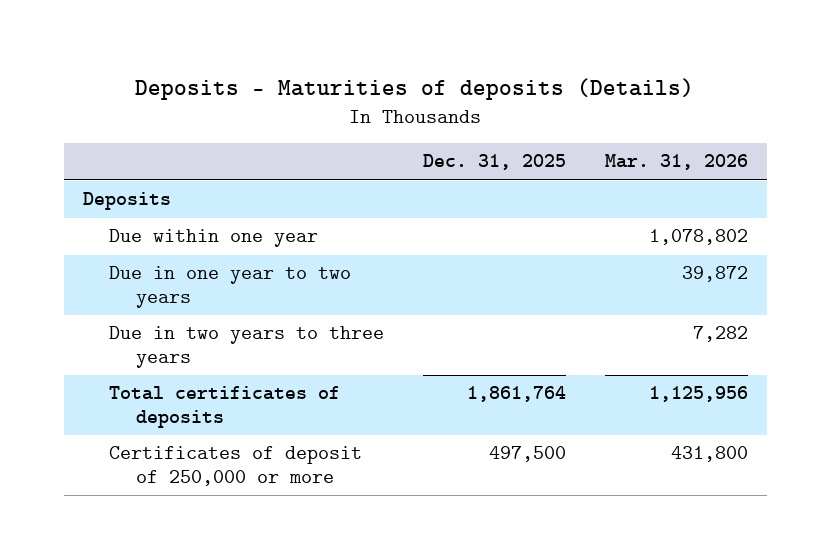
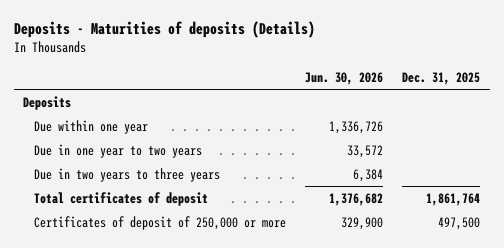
- | Dec. 31, 2025 | Mar. 31, 2026
+ | Jun. 30, 2026 | Dec. 31, 2025
- Total certificates of deposits | 1,861,764 | 1,125,956
+ Total certificates of deposit | 1,376,682 | 1,861,764

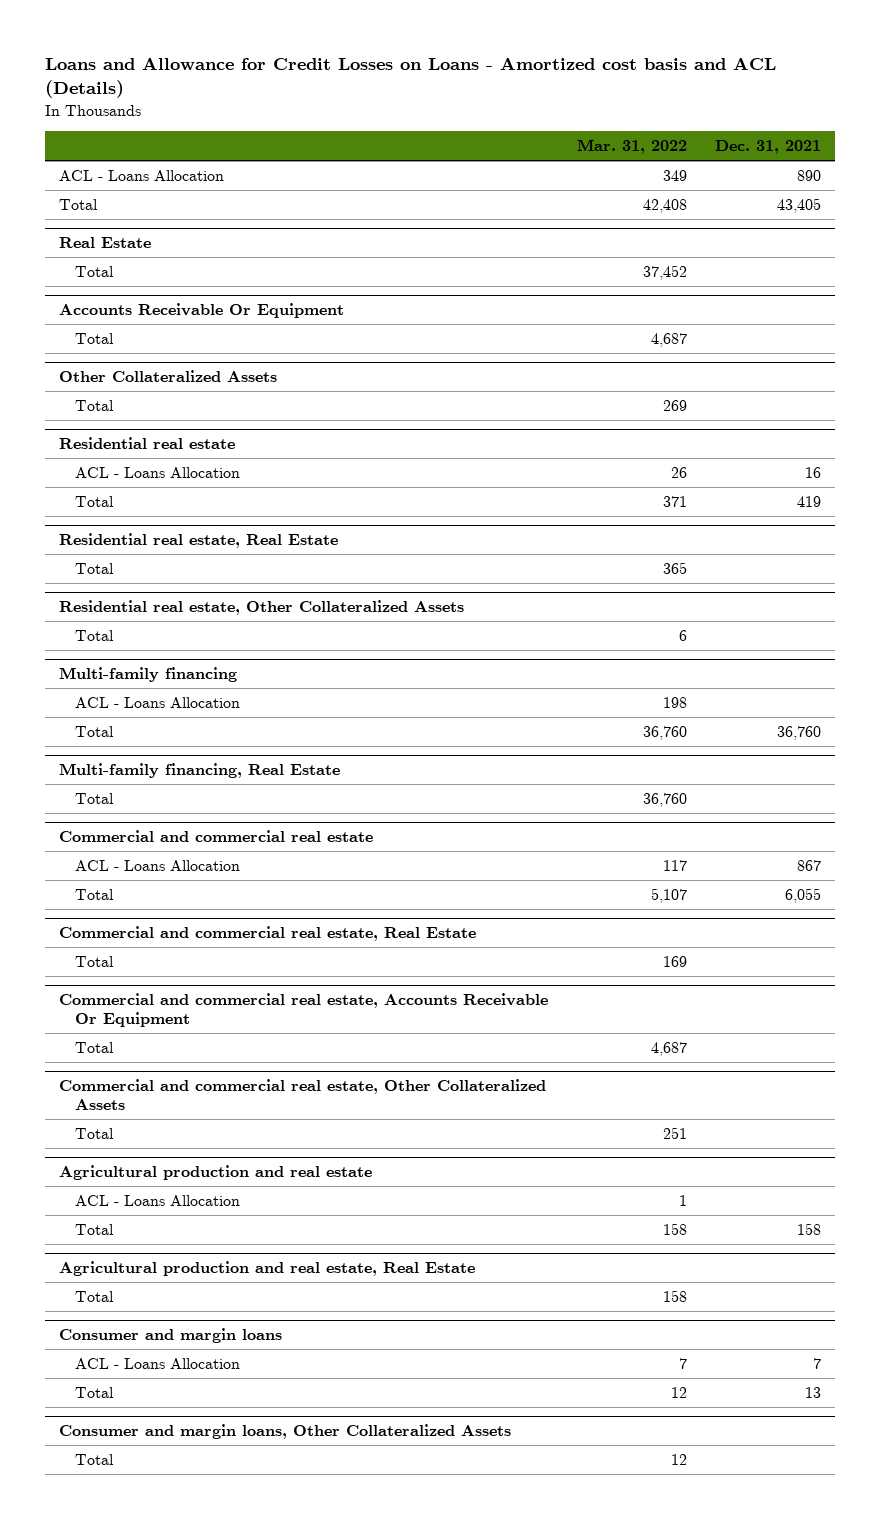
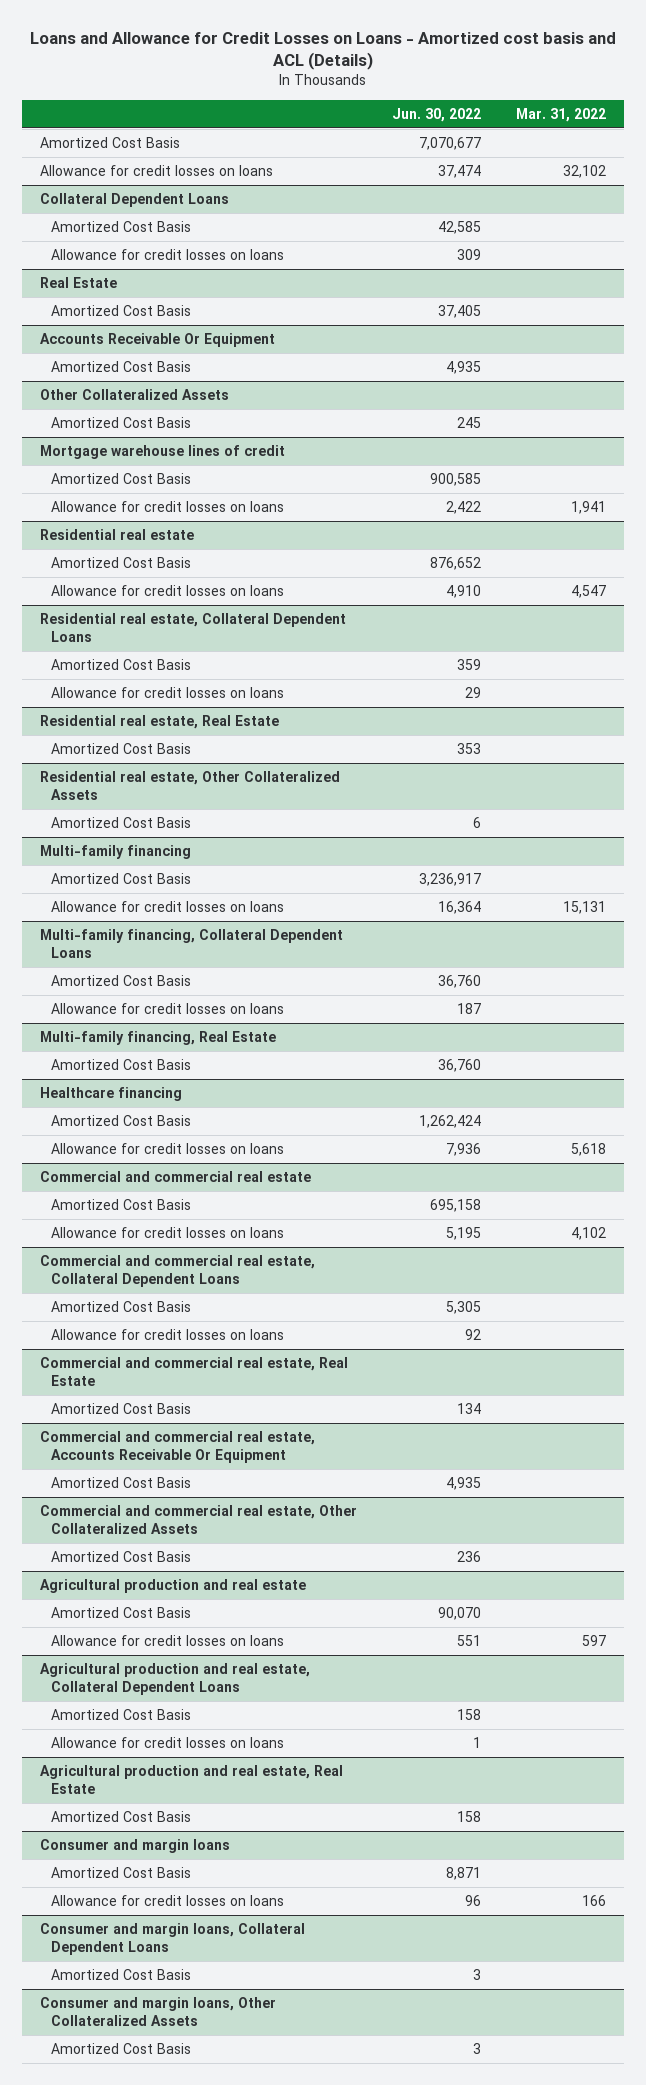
- | Mar. 31, 2022 | Dec. 31, 2021
+ | Jun. 30, 2022 | Mar. 31, 2022
- ACL - Loans Allocation | 349 | 890
- Total | 42,408 | 43,405
+ Amortized Cost Basis | 7,070,677 |
+ Allowance for credit losses on loans | 37,474 | 32,102
+ Collateral Dependent Loans
+ Amortized Cost Basis | 42,585 |
+ Allowance for credit losses on loans | 309 |
@ Real Estate
- Total | 37,452 |
+ Amortized Cost Basis | 37,405 |
@ Accounts Receivable Or Equipment
- Total | 4,687 |
+ Amortized Cost Basis | 4,935 |
@ Other Collateralized Assets
- Total | 269 |
+ Amortized Cost Basis | 245 |
+ Mortgage warehouse lines of credit
+ Amortized Cost Basis | 900,585 |
+ Allowance for credit losses on loans | 2,422 | 1,941
@ Residential real estate
- ACL - Loans Allocation | 26 | 16
- Total | 371 | 419
+ Amortized Cost Basis | 876,652 |
+ Allowance for credit losses on loans | 4,910 | 4,547
+ Residential real estate, Collateral Dependent Loans
+ Amortized Cost Basis | 359 |
+ Allowance for credit losses on loans | 29 |
@ Residential real estate, Real Estate
- Total | 365 |
+ Amortized Cost Basis | 353 |
@ Residential real estate, Other Collateralized Assets
- Total | 6 |
+ Amortized Cost Basis | 6 |
@ Multi-family financing
- ACL - Loans Allocation | 198 |
- Total | 36,760 | 36,760
+ Amortized Cost Basis | 3,236,917 |
+ Allowance for credit losses on loans | 16,364 | 15,131
+ Multi-family financing, Collateral Dependent Loans
+ Amortized Cost Basis | 36,760 |
+ Allowance for credit losses on loans | 187 |
@ Multi-family financing, Real Estate
- Total | 36,760 |
+ Amortized Cost Basis | 36,760 |
+ Healthcare financing
+ Amortized Cost Basis | 1,262,424 |
+ Allowance for credit losses on loans | 7,936 | 5,618
@ Commercial and commercial real estate
- ACL - Loans Allocation | 117 | 867
- Total | 5,107 | 6,055
+ Amortized Cost Basis | 695,158 |
+ Allowance for credit losses on loans | 5,195 | 4,102
+ Commercial and commercial real estate, Collateral Dependent Loans
+ Amortized Cost Basis | 5,305 |
+ Allowance for credit losses on loans | 92 |
@ Commercial and commercial real estate, Real Estate
- Total | 169 |
+ Amortized Cost Basis | 134 |
@ Commercial and commercial real estate, Accounts Receivable Or Equipment
- Total | 4,687 |
+ Amortized Cost Basis | 4,935 |
@ Commercial and commercial real estate, Other Collateralized Assets
- Total | 251 |
+ Amortized Cost Basis | 236 |
@ Agricultural production and real estate
- ACL - Loans Allocation | 1 |
- Total | 158 | 158
+ Amortized Cost Basis | 90,070 |
+ Allowance for credit losses on loans | 551 | 597
+ Agricultural production and real estate, Collateral Dependent Loans
+ Amortized Cost Basis | 158 |
+ Allowance for credit losses on loans | 1 |
@ Agricultural production and real estate, Real Estate
- Total | 158 |
+ Amortized Cost Basis | 158 |
@ Consumer and margin loans
- ACL - Loans Allocation | 7 | 7
- Total | 12 | 13
+ Amortized Cost Basis | 8,871 |
+ Allowance for credit losses on loans | 96 | 166
+ Consumer and margin loans, Collateral Dependent Loans
+ Amortized Cost Basis | 3 |
@ Consumer and margin loans, Other Collateralized Assets
- Total | 12 |
+ Amortized Cost Basis | 3 |

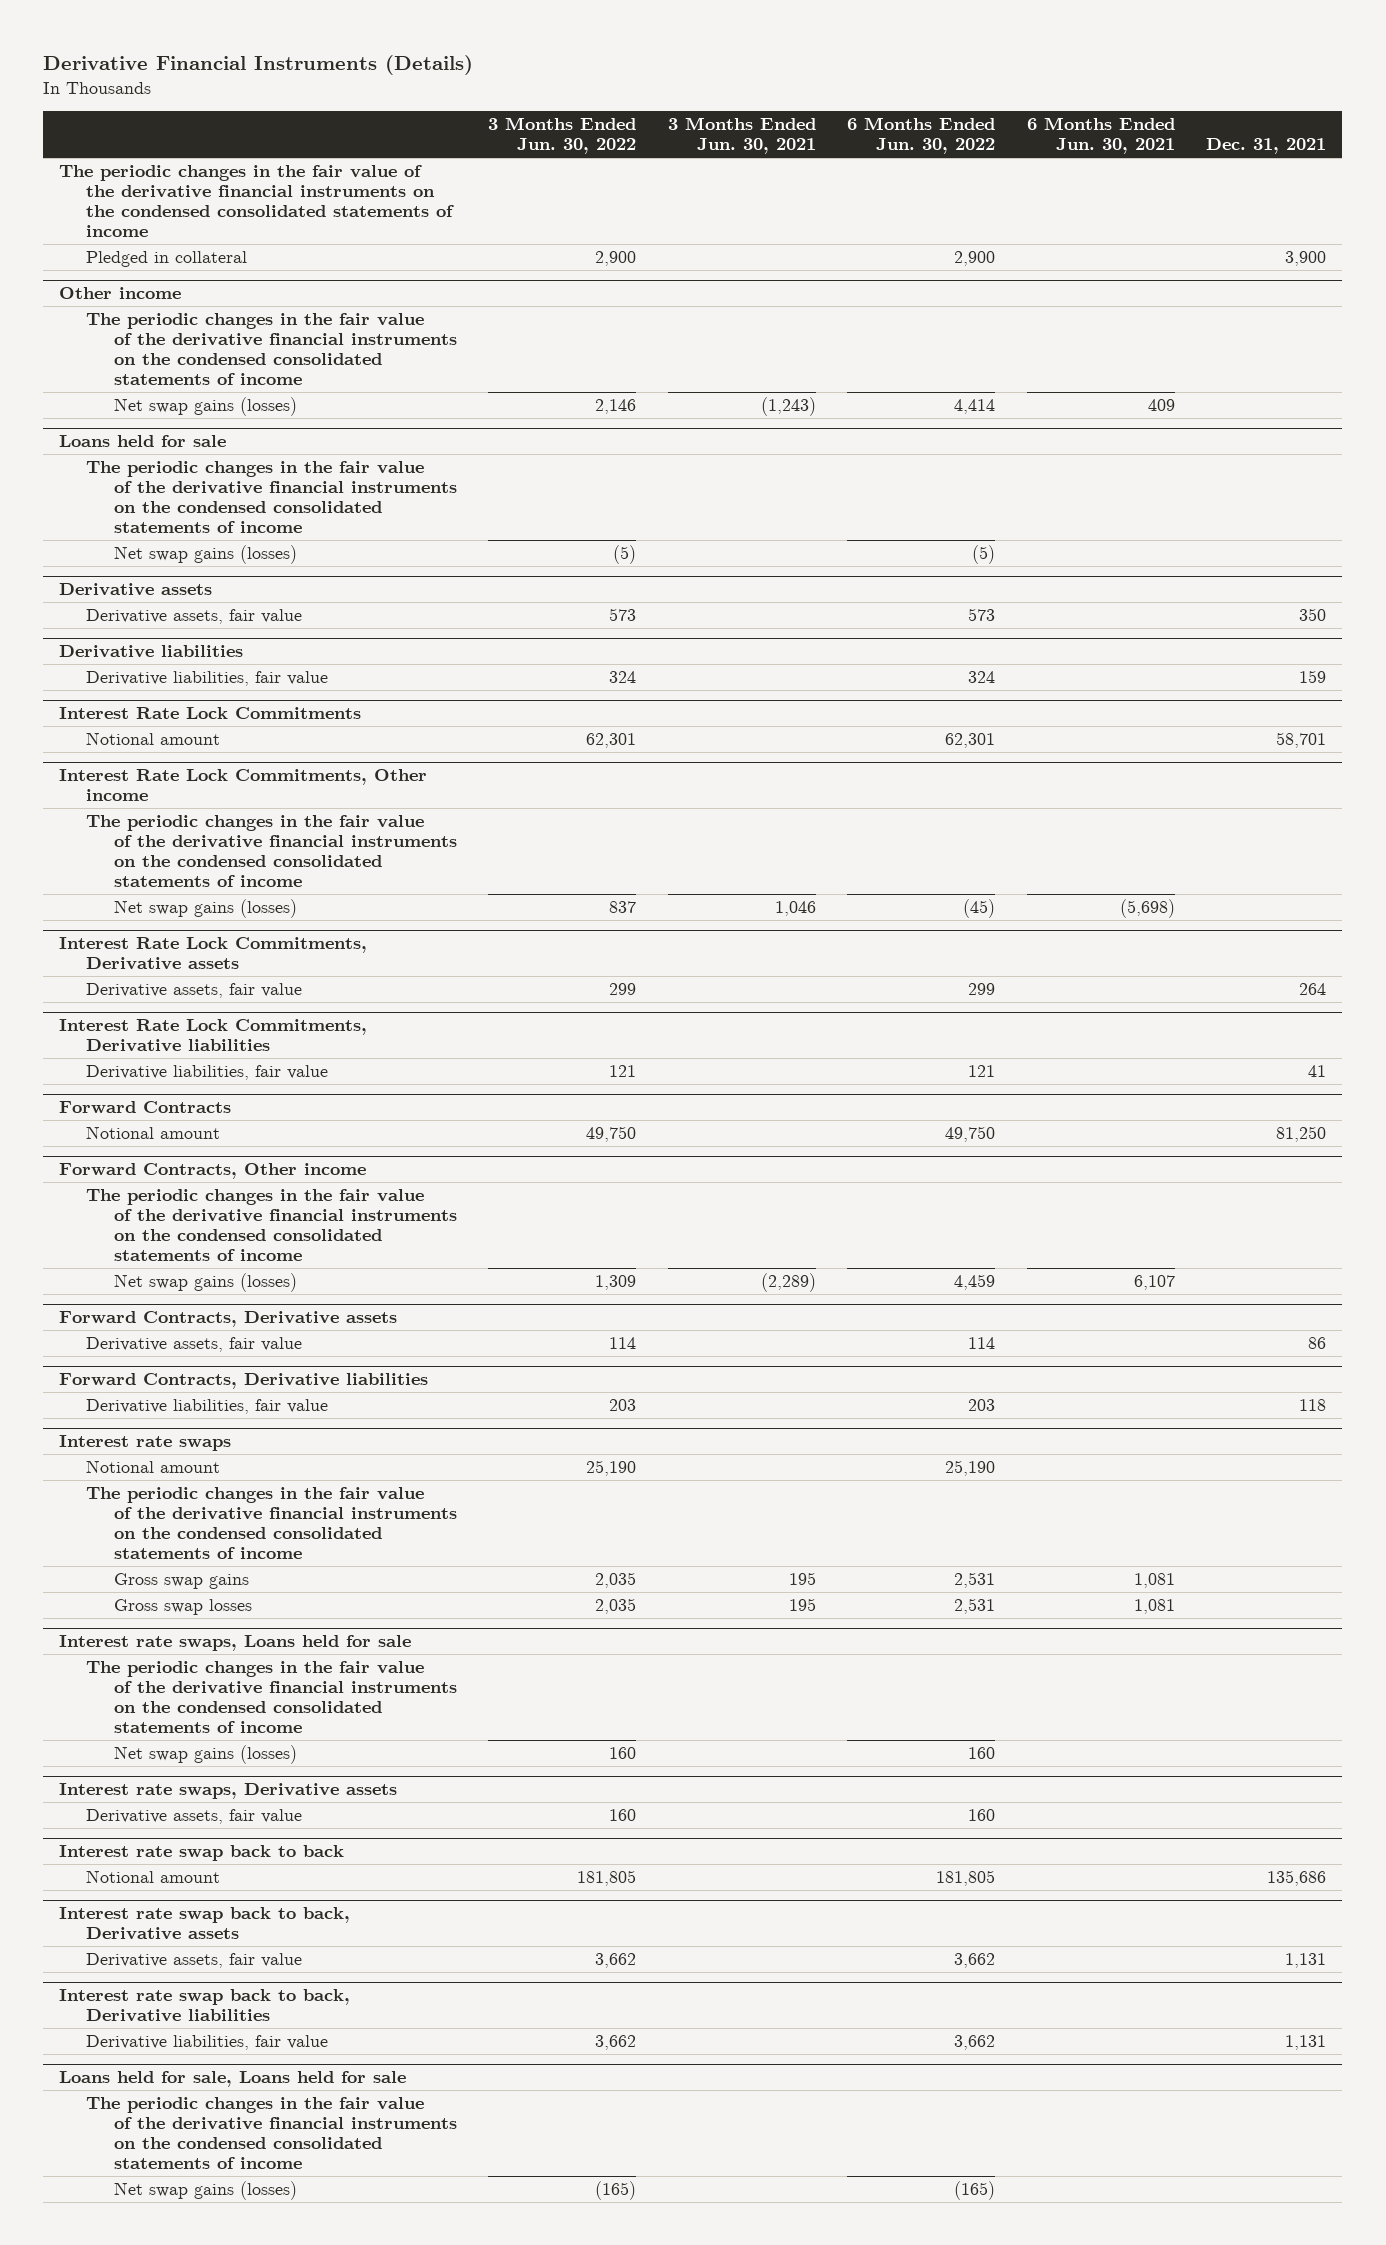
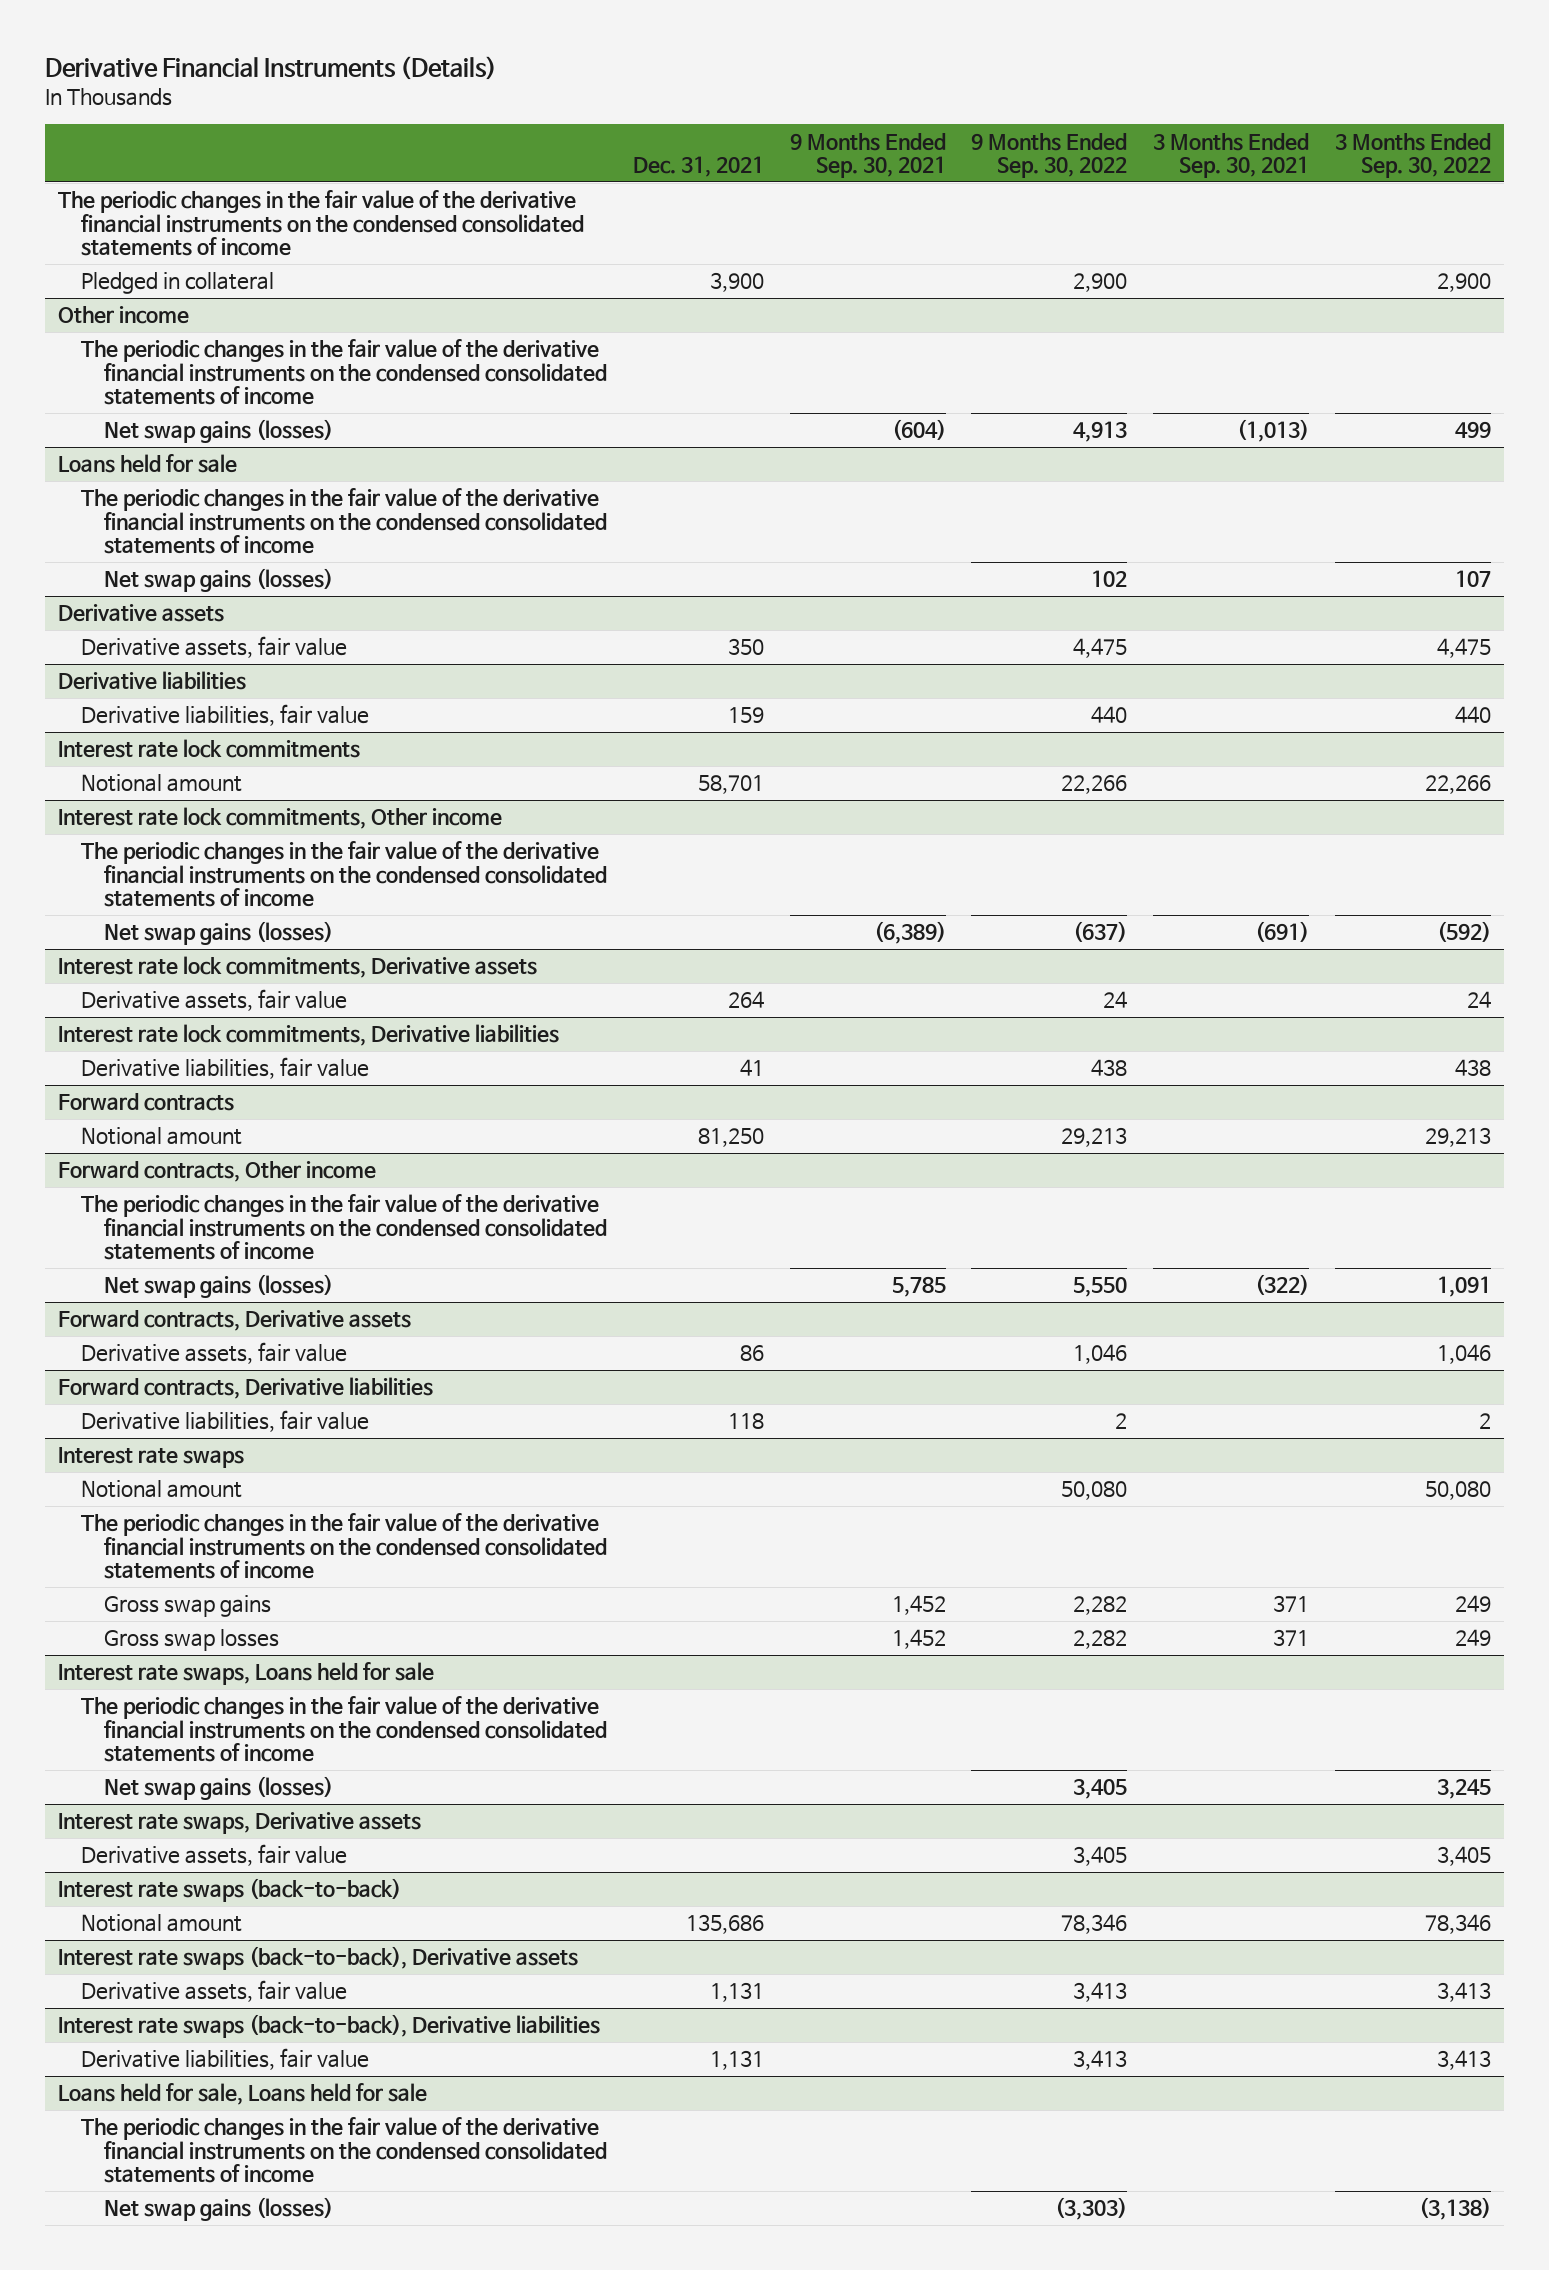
- | 3 Months Ended Jun. 30, 2022 | 3 Months Ended Jun. 30, 2021 | 6 Months Ended Jun. 30, 2022 | 6 Months Ended Jun. 30, 2021 | Dec. 31, 2021
+ | Dec. 31, 2021 | 9 Months Ended Sep. 30, 2021 | 9 Months Ended Sep. 30, 2022 | 3 Months Ended Sep. 30, 2021 | 3 Months Ended Sep. 30, 2022
- Interest Rate Lock Commitments
+ Interest rate lock commitments
- Interest Rate Lock Commitments, Other income
+ Interest rate lock commitments, Other income
- Interest Rate Lock Commitments, Derivative assets
+ Interest rate lock commitments, Derivative assets
- Interest Rate Lock Commitments, Derivative liabilities
+ Interest rate lock commitments, Derivative liabilities
- Forward Contracts
+ Forward contracts
- Forward Contracts, Other income
+ Forward contracts, Other income
- Forward Contracts, Derivative assets
+ Forward contracts, Derivative assets
- Forward Contracts, Derivative liabilities
+ Forward contracts, Derivative liabilities
- Interest rate swap back to back
+ Interest rate swaps (back-to-back)
- Interest rate swap back to back, Derivative assets
+ Interest rate swaps (back-to-back), Derivative assets
- Interest rate swap back to back, Derivative liabilities
+ Interest rate swaps (back-to-back), Derivative liabilities

